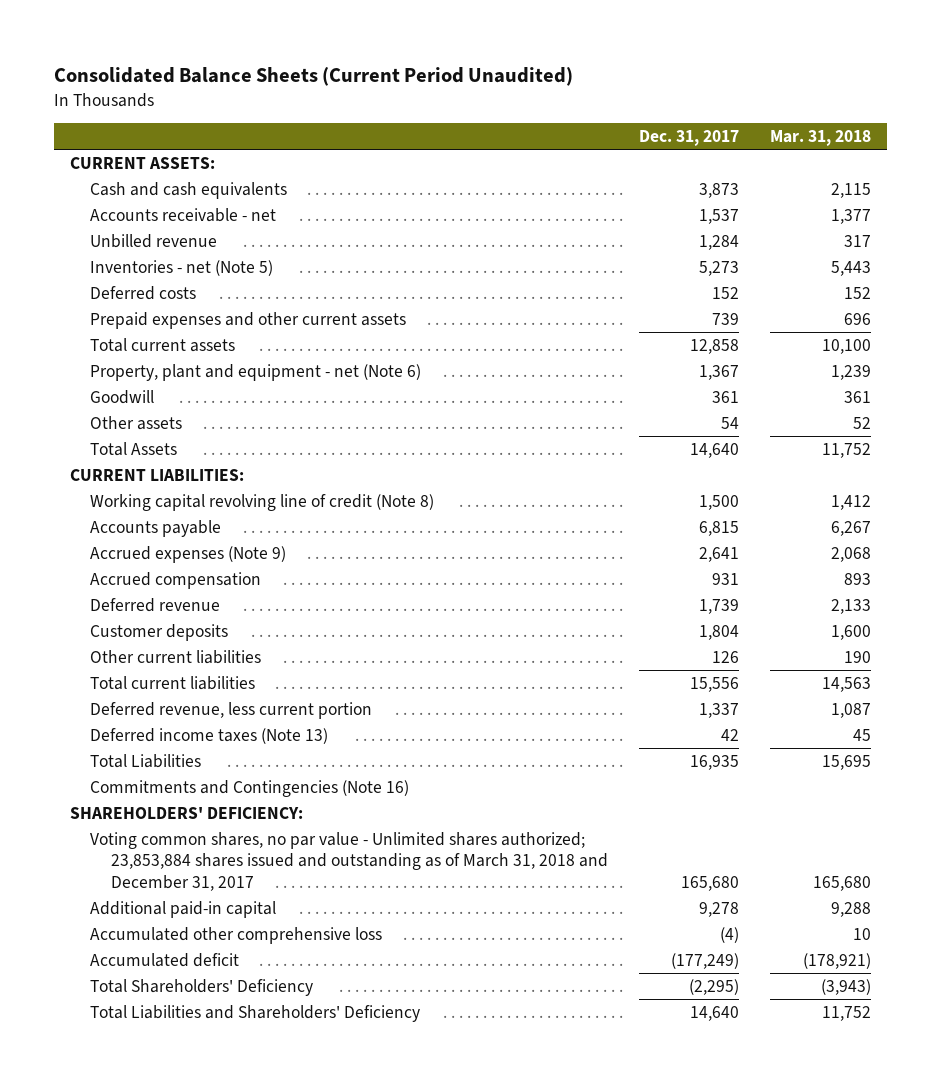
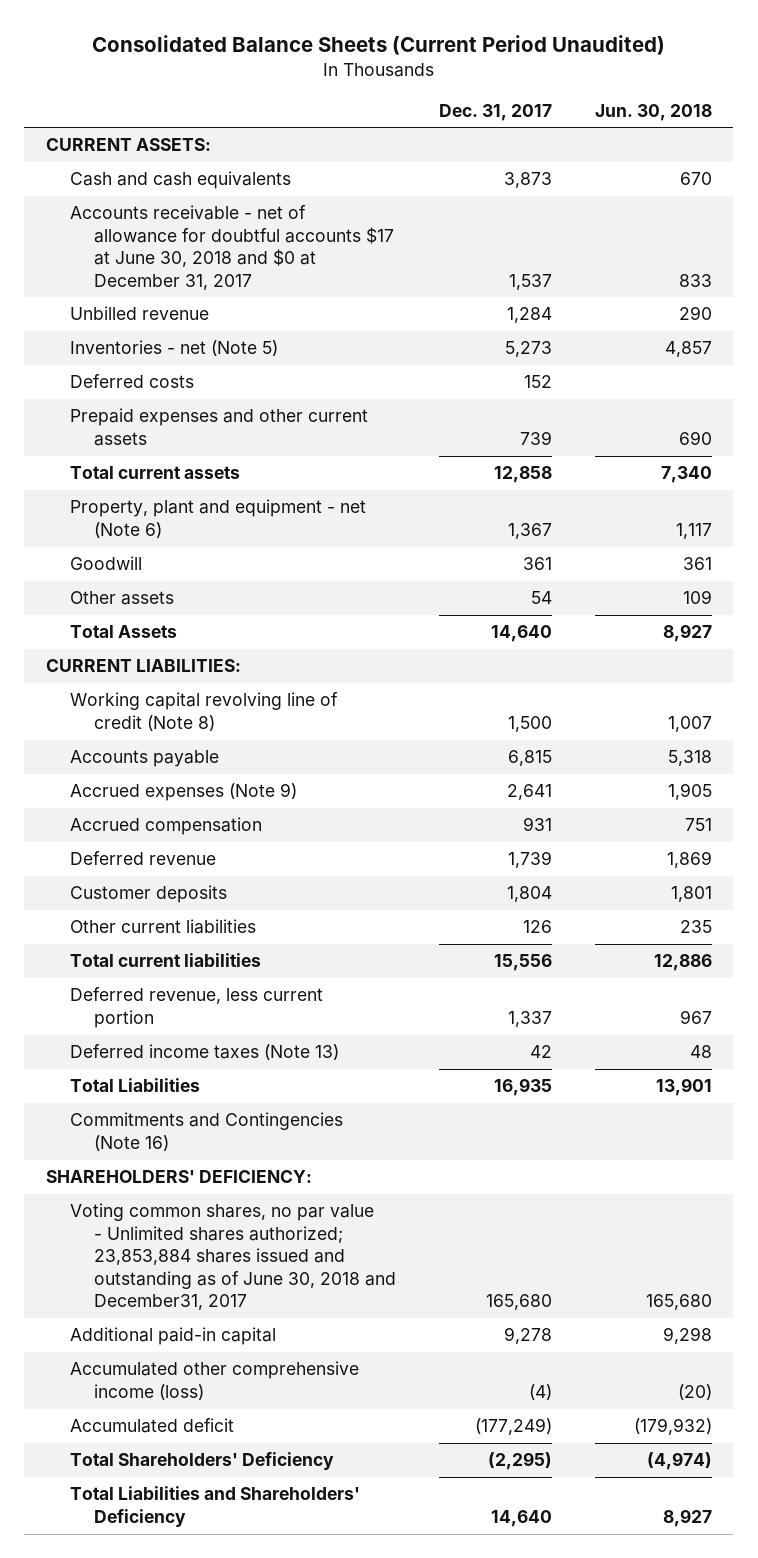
- | Dec. 31, 2017 | Mar. 31, 2018
+ | Dec. 31, 2017 | Jun. 30, 2018
- Accounts receivable - net | 1,537 | 1,377
+ Accounts receivable - net of allowance for doubtful accounts $17 at June 30, 2018 and $0 at December 31, 2017 | 1,537 | 833
- Voting common shares, no par value - Unlimited shares authorized; 23,853,884 shares issued and outstanding as of March 31, 2018 and December 31, 2017 | 165,680 | 165,680
+ Voting common shares, no par value - Unlimited shares authorized; 23,853,884 shares issued and outstanding as of June 30, 2018 and December31, 2017 | 165,680 | 165,680
- Accumulated other comprehensive loss | (4) | 10
+ Accumulated other comprehensive income (loss) | (4) | (20)

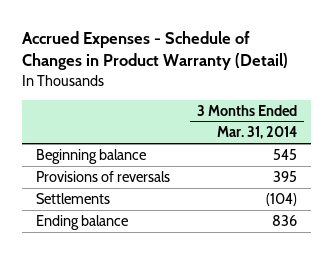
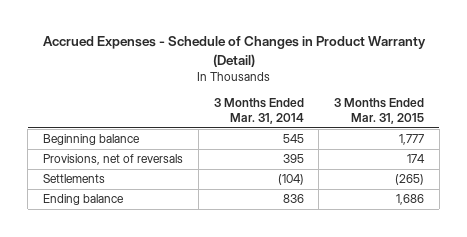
- | 3 Months Ended Mar. 31, 2014
+ | 3 Months Ended Mar. 31, 2014 | 3 Months Ended Mar. 31, 2015
- Provisions of reversals | 395
+ Provisions, net of reversals | 395 | 174

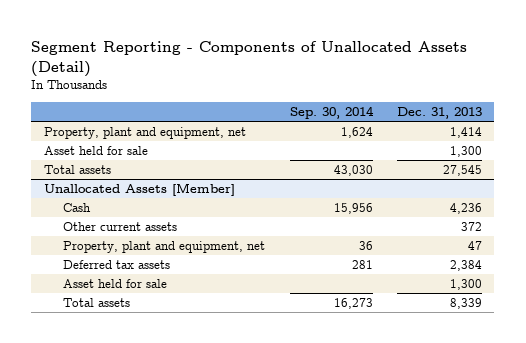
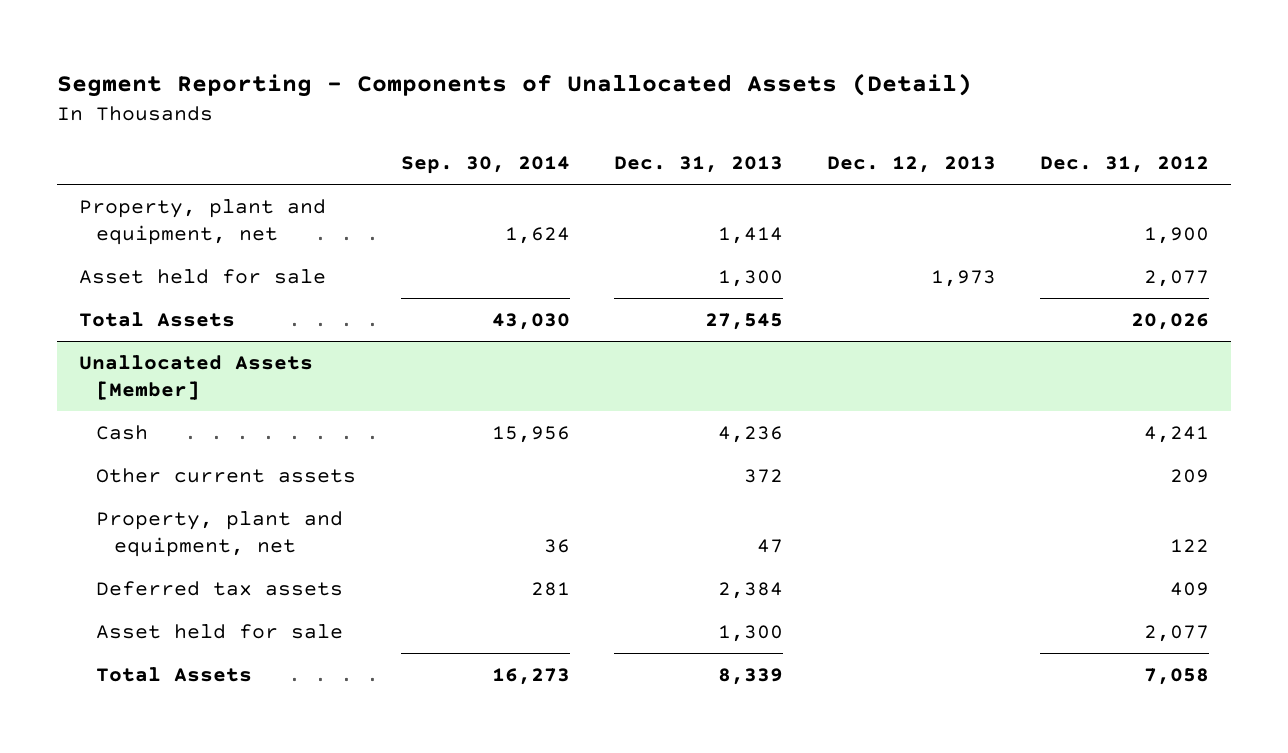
- | Sep. 30, 2014 | Dec. 31, 2013
+ | Sep. 30, 2014 | Dec. 31, 2013 | Dec. 12, 2013 | Dec. 31, 2012
- Total assets | 43,030 | 27,545
+ Total Assets | 43,030 | 27,545 | | 20,026
@ Unallocated Assets [Member]
- Total assets | 16,273 | 8,339
+ Total Assets | 16,273 | 8,339 | | 7,058

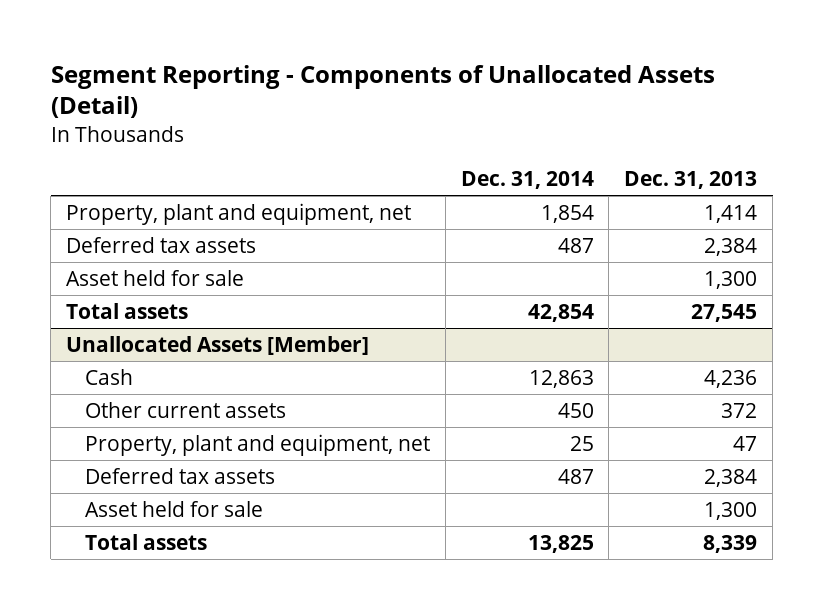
- | Sep. 30, 2014 | Dec. 31, 2013 | Dec. 12, 2013 | Dec. 31, 2012
+ | Dec. 31, 2014 | Dec. 31, 2013
+ Deferred tax assets | 487 | 2,384
- Total Assets | 43,030 | 27,545 | | 20,026
+ Total assets | 42,854 | 27,545
@ Unallocated Assets [Member]
- Total Assets | 16,273 | 8,339 | | 7,058
+ Total assets | 13,825 | 8,339

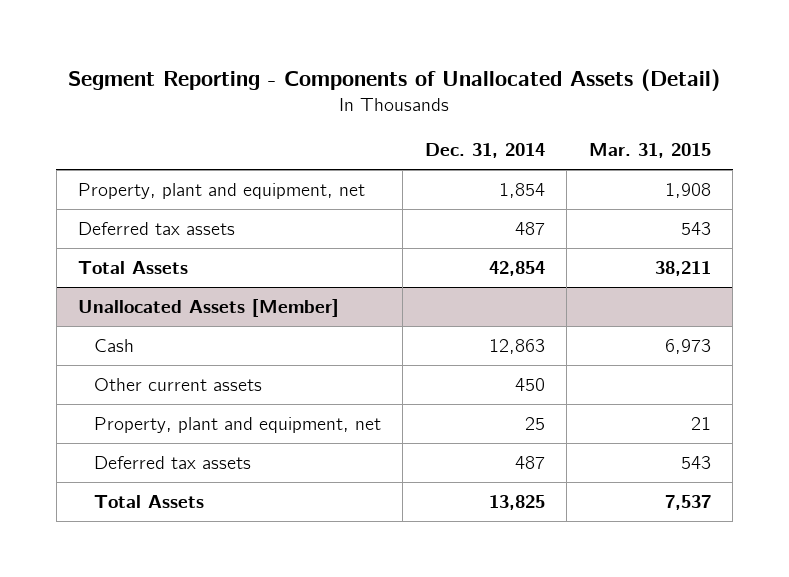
- | Dec. 31, 2014 | Dec. 31, 2013
+ | Dec. 31, 2014 | Mar. 31, 2015
- Asset held for sale | | 1,300
- Total assets | 42,854 | 27,545
+ Total Assets | 42,854 | 38,211
@ Unallocated Assets [Member]
- Asset held for sale | | 1,300
- Total assets | 13,825 | 8,339
+ Total Assets | 13,825 | 7,537

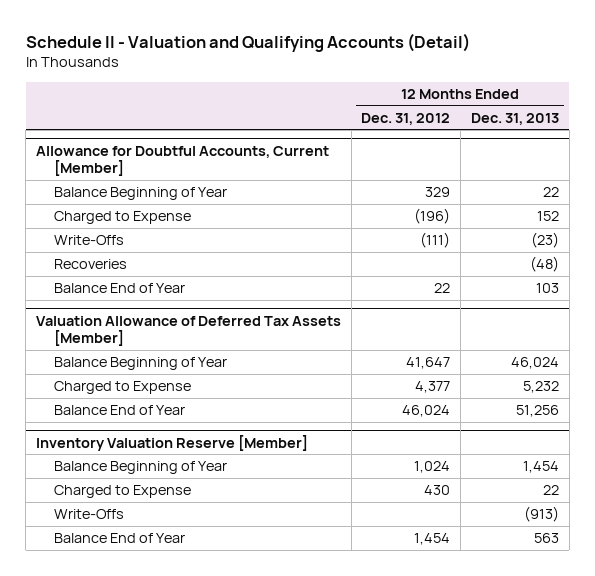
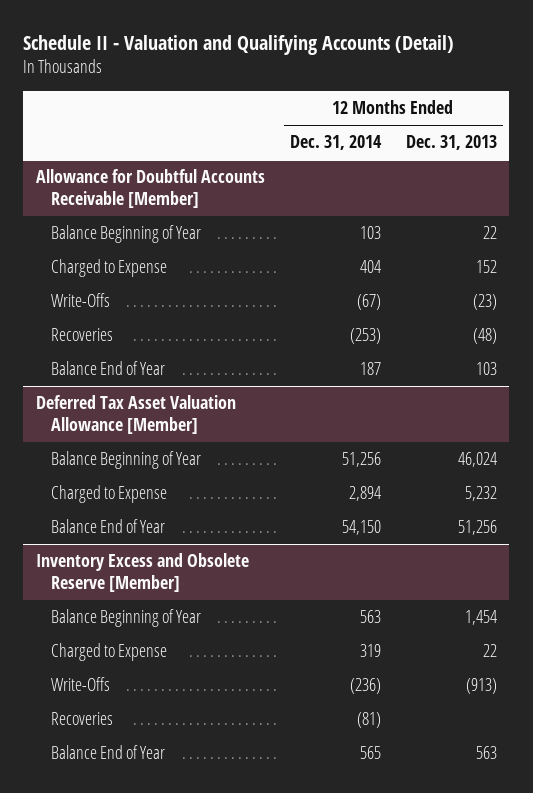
- | 12 Months Ended Dec. 31, 2012 | 12 Months Ended Dec. 31, 2013
+ | 12 Months Ended Dec. 31, 2014 | 12 Months Ended Dec. 31, 2013
- Allowance for Doubtful Accounts, Current [Member]
+ Allowance for Doubtful Accounts Receivable [Member]
- Valuation Allowance of Deferred Tax Assets [Member]
+ Deferred Tax Asset Valuation Allowance [Member]
- Inventory Valuation Reserve [Member]
+ Inventory Excess and Obsolete Reserve [Member]
+ Recoveries | (81) |

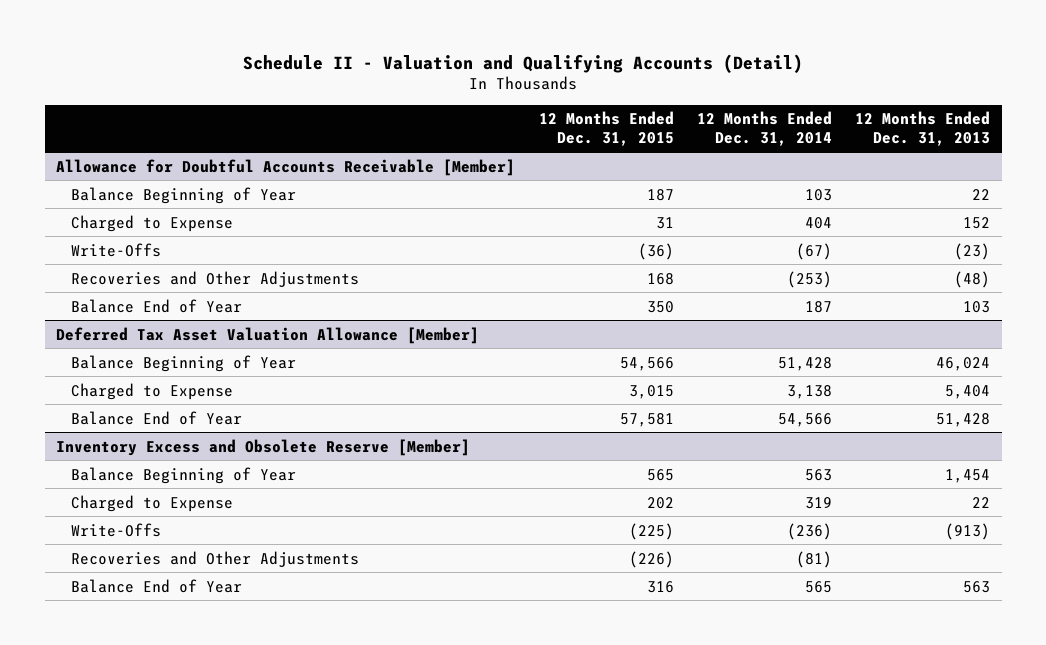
- | 12 Months Ended Dec. 31, 2014 | 12 Months Ended Dec. 31, 2013
+ | 12 Months Ended Dec. 31, 2015 | 12 Months Ended Dec. 31, 2014 | 12 Months Ended Dec. 31, 2013
@ Allowance for Doubtful Accounts Receivable [Member]
- Recoveries | (253) | (48)
+ Recoveries and Other Adjustments | 168 | (253) | (48)
@ Deferred Tax Asset Valuation Allowance [Member]
- Balance Beginning of Year | 51,256 | 46,024
- Charged to Expense | 2,894 | 5,232
- Balance End of Year | 54,150 | 51,256
+ Balance Beginning of Year | 54,566 | 51,428 | 46,024
+ Charged to Expense | 3,015 | 3,138 | 5,404
+ Balance End of Year | 57,581 | 54,566 | 51,428
@ Inventory Excess and Obsolete Reserve [Member]
- Recoveries | (81) |
+ Recoveries and Other Adjustments | (226) | (81) |

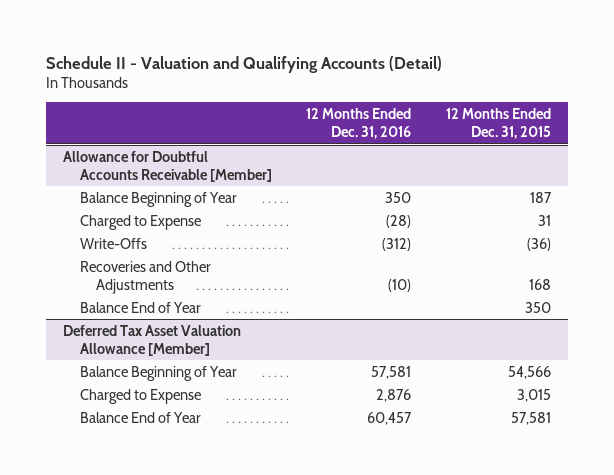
- | 12 Months Ended Dec. 31, 2015 | 12 Months Ended Dec. 31, 2014 | 12 Months Ended Dec. 31, 2013
+ | 12 Months Ended Dec. 31, 2016 | 12 Months Ended Dec. 31, 2015
- Inventory Excess and Obsolete Reserve [Member]
- Balance Beginning of Year | 565 | 563 | 1,454
- Charged to Expense | 202 | 319 | 22
- Write-Offs | (225) | (236) | (913)
- Recoveries and Other Adjustments | (226) | (81) |
- Balance End of Year | 316 | 565 | 563

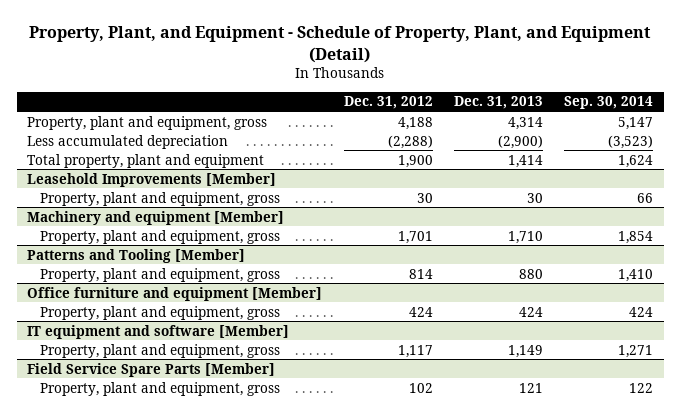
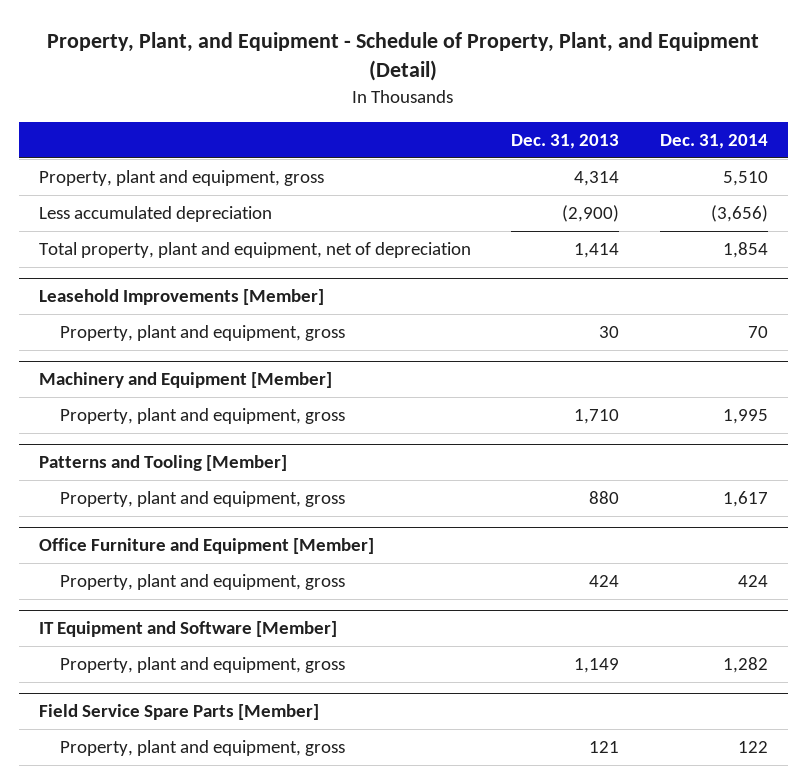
- | Dec. 31, 2012 | Dec. 31, 2013 | Sep. 30, 2014
+ | Dec. 31, 2013 | Dec. 31, 2014
- Total property, plant and equipment | 1,900 | 1,414 | 1,624
+ Total property, plant and equipment, net of depreciation | 1,414 | 1,854
- Machinery and equipment [Member]
+ Machinery and Equipment [Member]
- Office furniture and equipment [Member]
+ Office Furniture and Equipment [Member]
- IT equipment and software [Member]
+ IT Equipment and Software [Member]

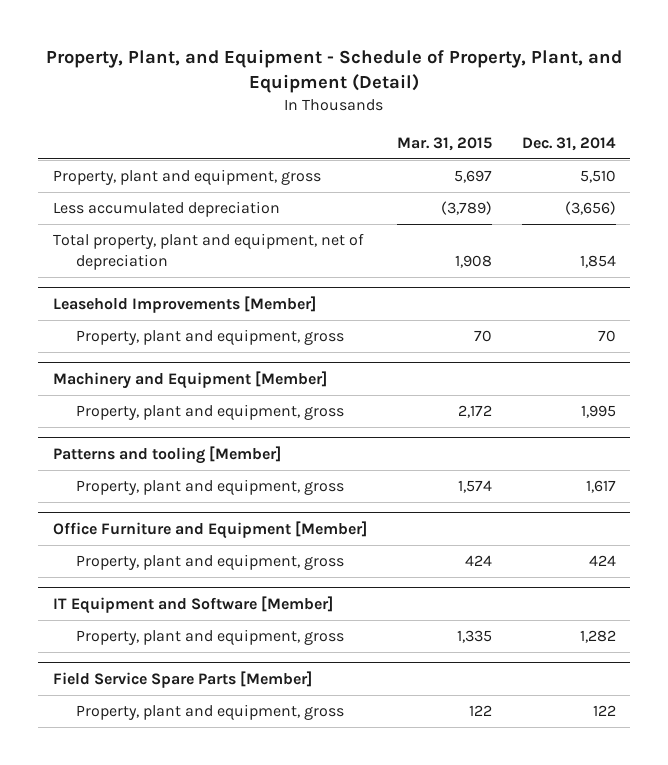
- | Dec. 31, 2013 | Dec. 31, 2014
+ | Mar. 31, 2015 | Dec. 31, 2014
- Patterns and Tooling [Member]
+ Patterns and tooling [Member]

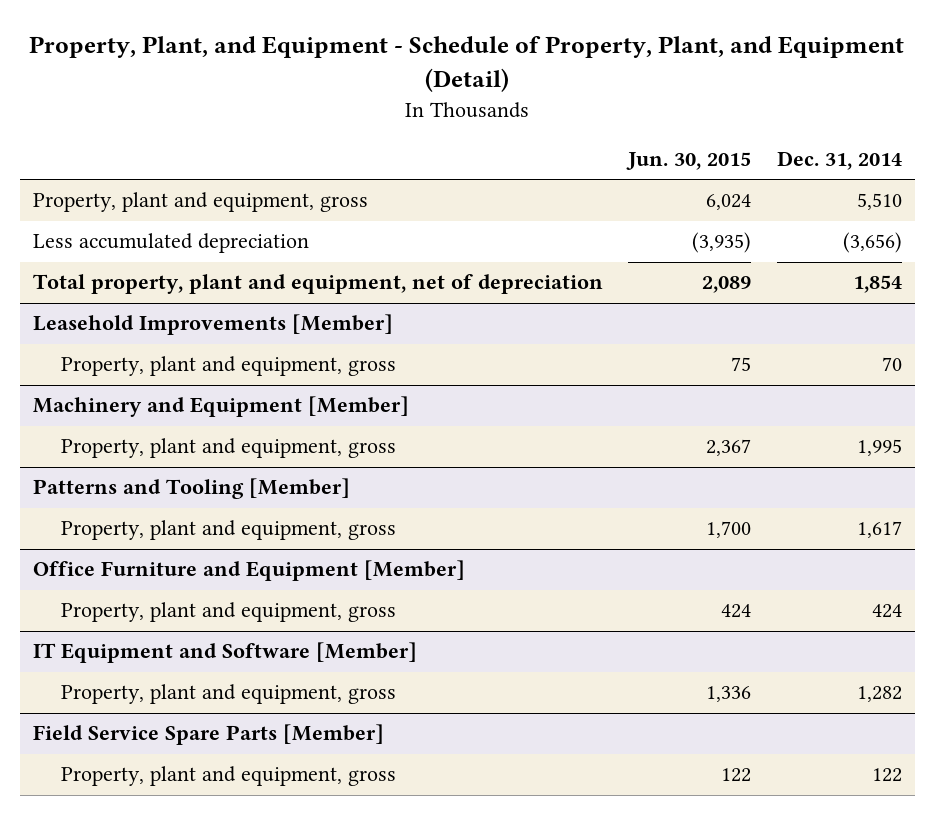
- | Mar. 31, 2015 | Dec. 31, 2014
+ | Jun. 30, 2015 | Dec. 31, 2014
- Patterns and tooling [Member]
+ Patterns and Tooling [Member]

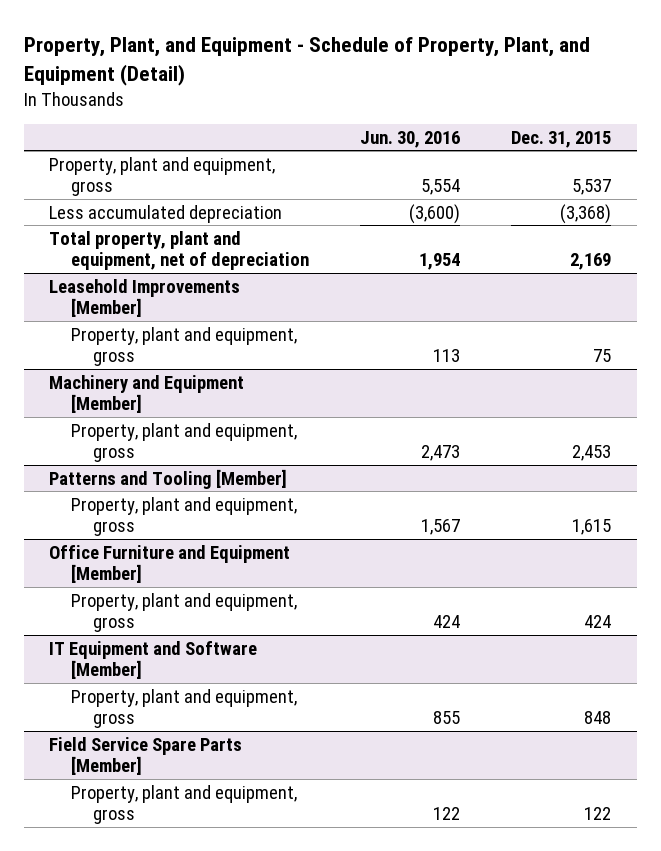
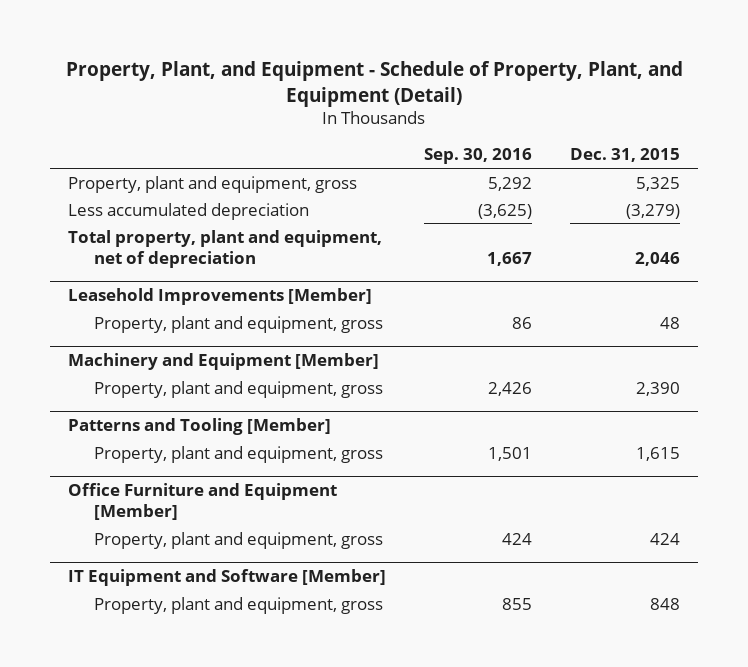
- | Jun. 30, 2016 | Dec. 31, 2015
+ | Sep. 30, 2016 | Dec. 31, 2015
- Property, plant and equipment, gross | 5,554 | 5,537
- Less accumulated depreciation | (3,600) | (3,368)
- Total property, plant and equipment, net of depreciation | 1,954 | 2,169
+ Property, plant and equipment, gross | 5,292 | 5,325
+ Less accumulated depreciation | (3,625) | (3,279)
+ Total property, plant and equipment, net of depreciation | 1,667 | 2,046
@ Leasehold Improvements [Member]
- Property, plant and equipment, gross | 113 | 75
+ Property, plant and equipment, gross | 86 | 48
@ Machinery and Equipment [Member]
- Property, plant and equipment, gross | 2,473 | 2,453
+ Property, plant and equipment, gross | 2,426 | 2,390
- Field Service Spare Parts [Member]
- Property, plant and equipment, gross | 122 | 122

